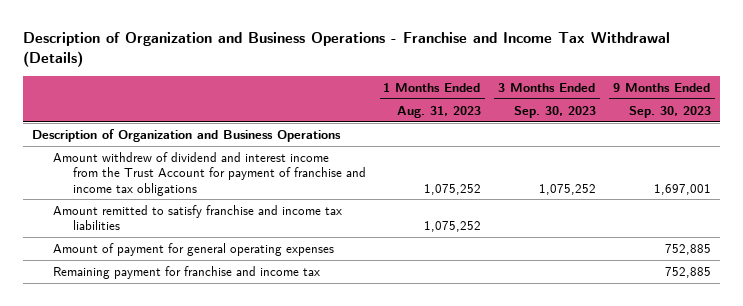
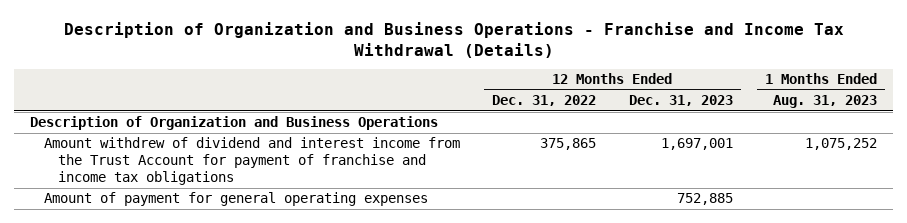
- | 1 Months Ended Aug. 31, 2023 | 3 Months Ended Sep. 30, 2023 | 9 Months Ended Sep. 30, 2023
+ | 12 Months Ended Dec. 31, 2022 | 12 Months Ended Dec. 31, 2023 | 1 Months Ended Aug. 31, 2023
- Amount remitted to satisfy franchise and income tax liabilities | 1,075,252 | |
- Remaining payment for franchise and income tax | | | 752,885

